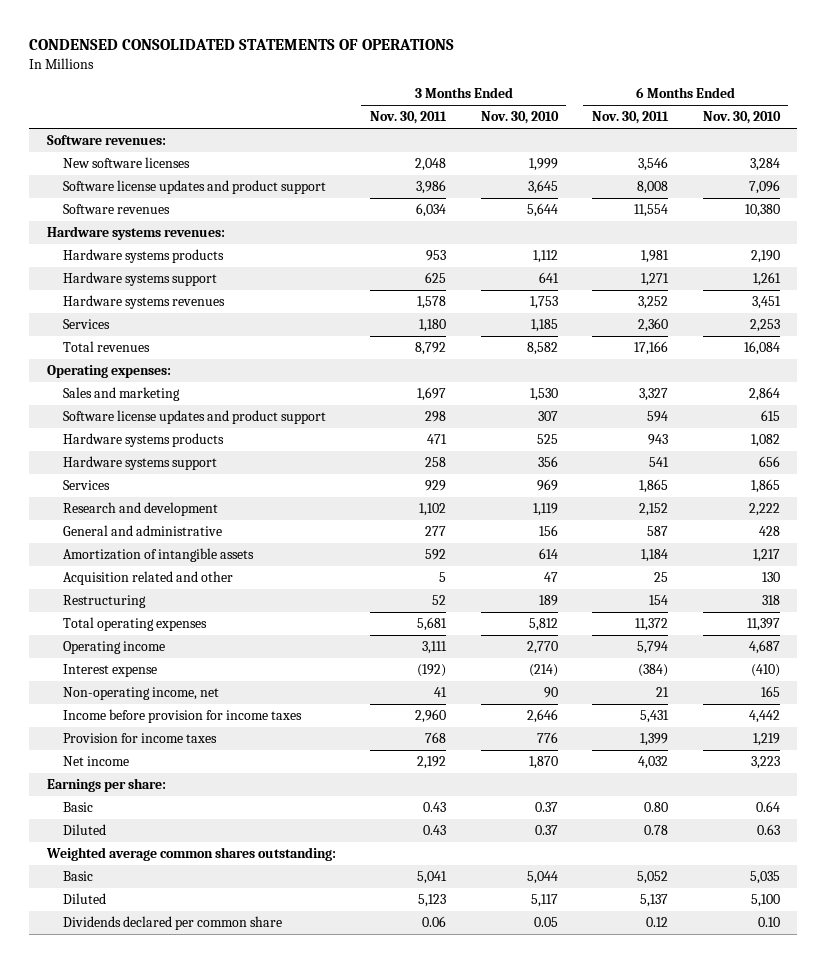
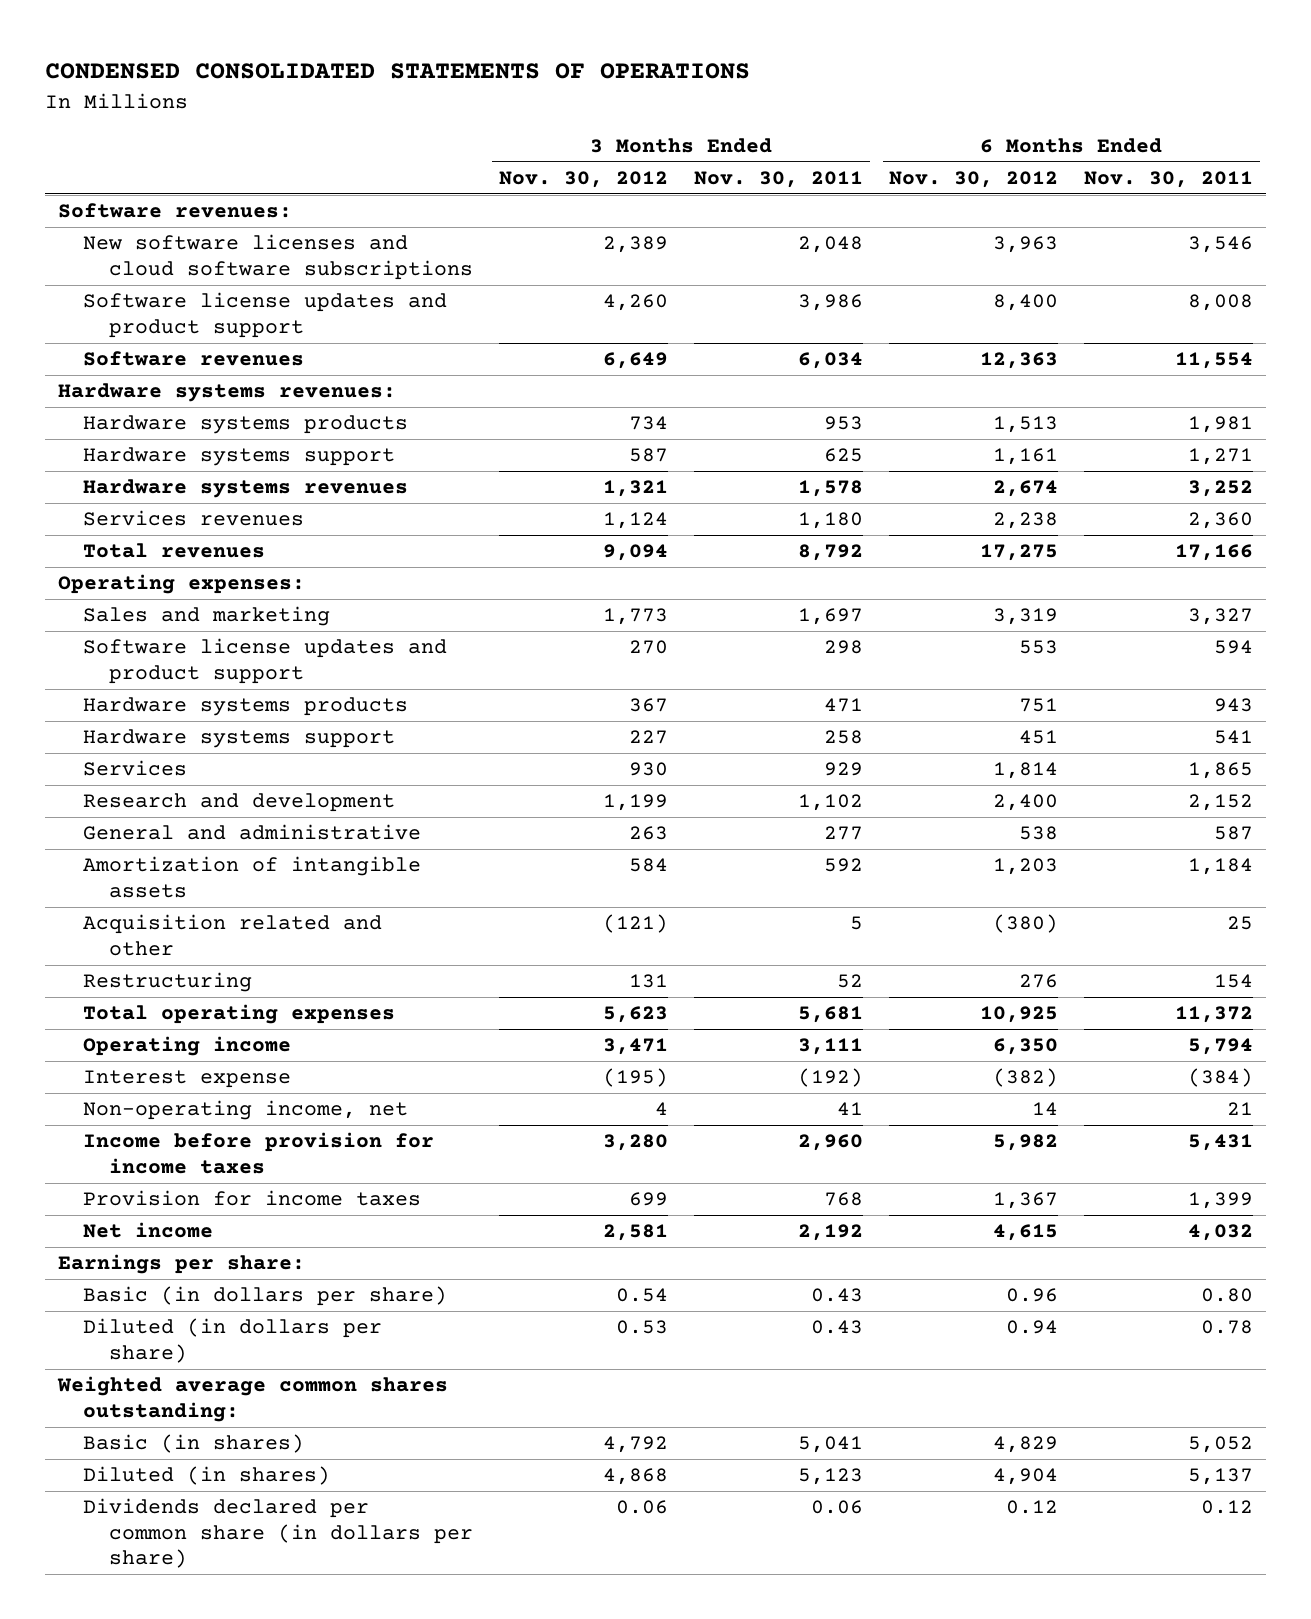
- | 3 Months Ended Nov. 30, 2011 | 3 Months Ended Nov. 30, 2010 | 6 Months Ended Nov. 30, 2011 | 6 Months Ended Nov. 30, 2010
+ | 3 Months Ended Nov. 30, 2012 | 3 Months Ended Nov. 30, 2011 | 6 Months Ended Nov. 30, 2012 | 6 Months Ended Nov. 30, 2011
- New software licenses | 2,048 | 1,999 | 3,546 | 3,284
+ New software licenses and cloud software subscriptions | 2,389 | 2,048 | 3,963 | 3,546
- Services | 1,180 | 1,185 | 2,360 | 2,253
+ Services revenues | 1,124 | 1,180 | 2,238 | 2,360
- Basic | 0.43 | 0.37 | 0.80 | 0.64
- Diluted | 0.43 | 0.37 | 0.78 | 0.63
+ Basic (in dollars per share) | 0.54 | 0.43 | 0.96 | 0.80
+ Diluted (in dollars per share) | 0.53 | 0.43 | 0.94 | 0.78
- Basic | 5,041 | 5,044 | 5,052 | 5,035
- Diluted | 5,123 | 5,117 | 5,137 | 5,100
- Dividends declared per common share | 0.06 | 0.05 | 0.12 | 0.10
+ Basic (in shares) | 4,792 | 5,041 | 4,829 | 5,052
+ Diluted (in shares) | 4,868 | 5,123 | 4,904 | 5,137
+ Dividends declared per common share (in dollars per share) | 0.06 | 0.06 | 0.12 | 0.12

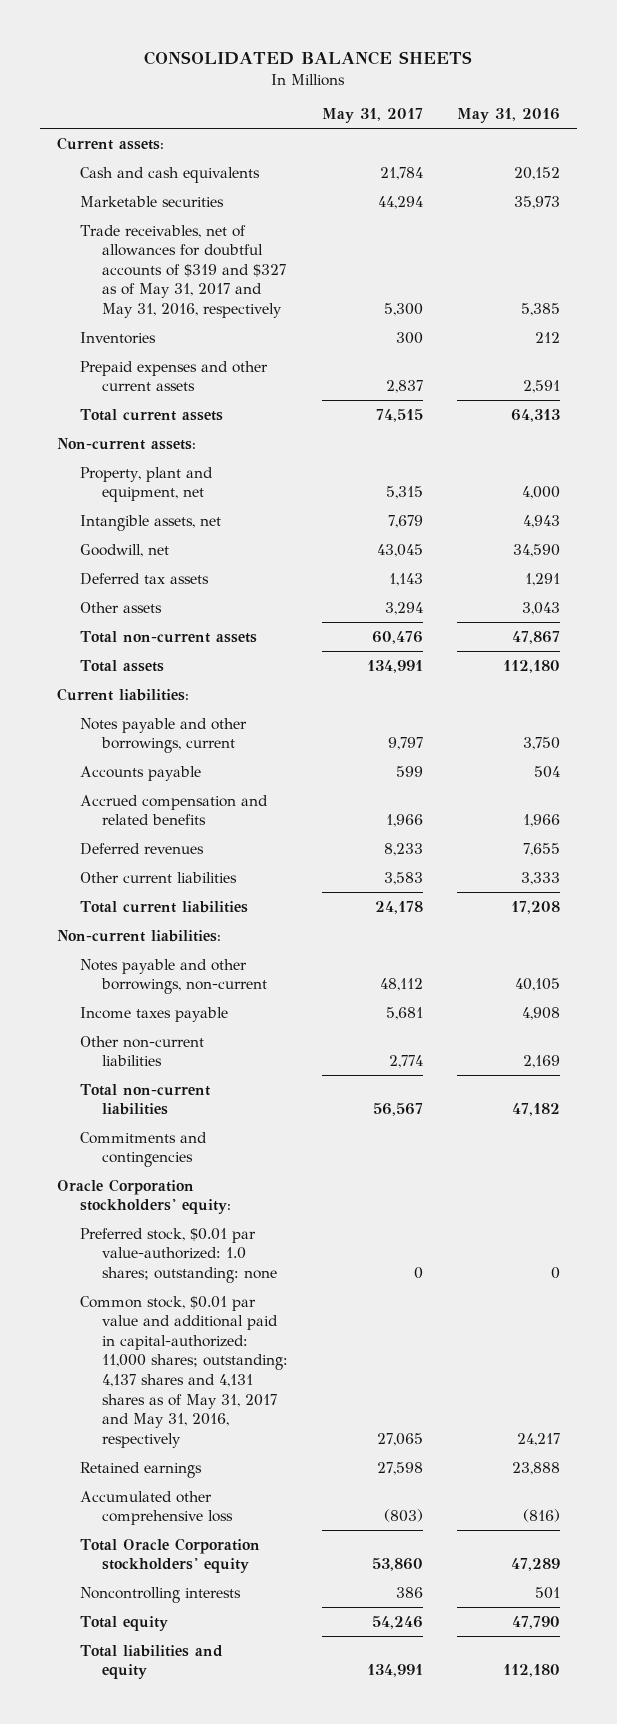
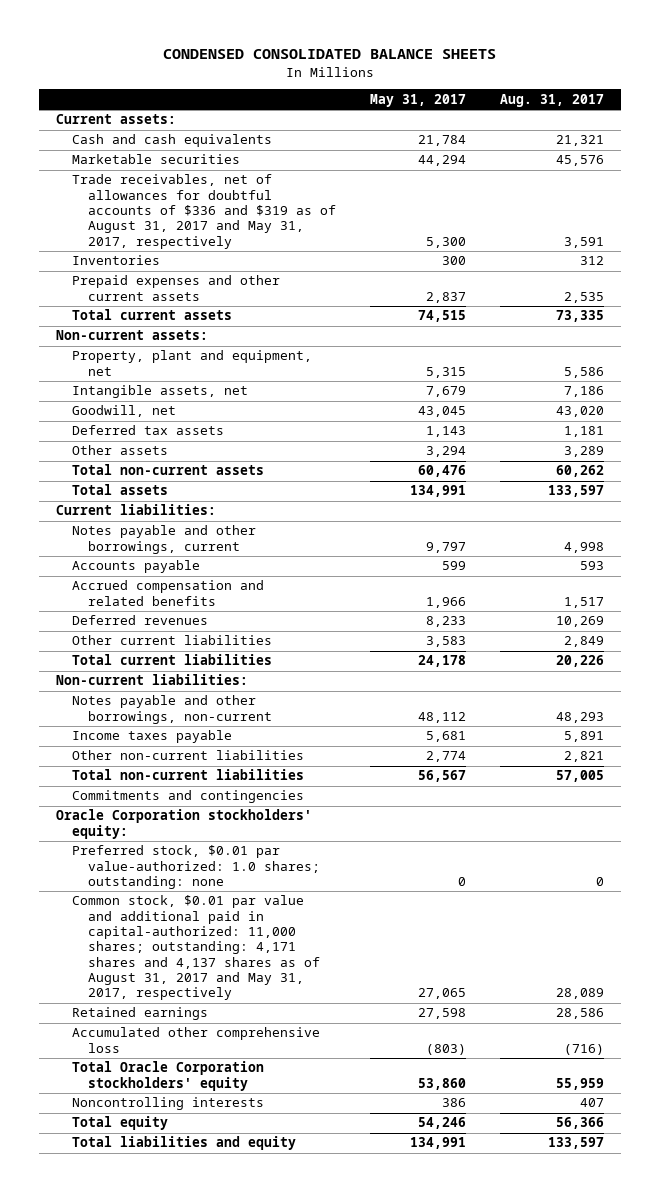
- CONSOLIDATED BALANCE SHEETS
+ CONDENSED CONSOLIDATED BALANCE SHEETS
- | May 31, 2017 | May 31, 2016
+ | May 31, 2017 | Aug. 31, 2017
- Trade receivables, net of allowances for doubtful accounts of $319 and $327 as of May 31, 2017 and May 31, 2016, respectively | 5,300 | 5,385
+ Trade receivables, net of allowances for doubtful accounts of $336 and $319 as of August 31, 2017 and May 31, 2017, respectively | 5,300 | 3,591
- Common stock, $0.01 par value and additional paid in capital-authorized: 11,000 shares; outstanding: 4,137 shares and 4,131 shares as of May 31, 2017 and May 31, 2016, respectively | 27,065 | 24,217
+ Common stock, $0.01 par value and additional paid in capital-authorized: 11,000 shares; outstanding: 4,171 shares and 4,137 shares as of August 31, 2017 and May 31, 2017, respectively | 27,065 | 28,089

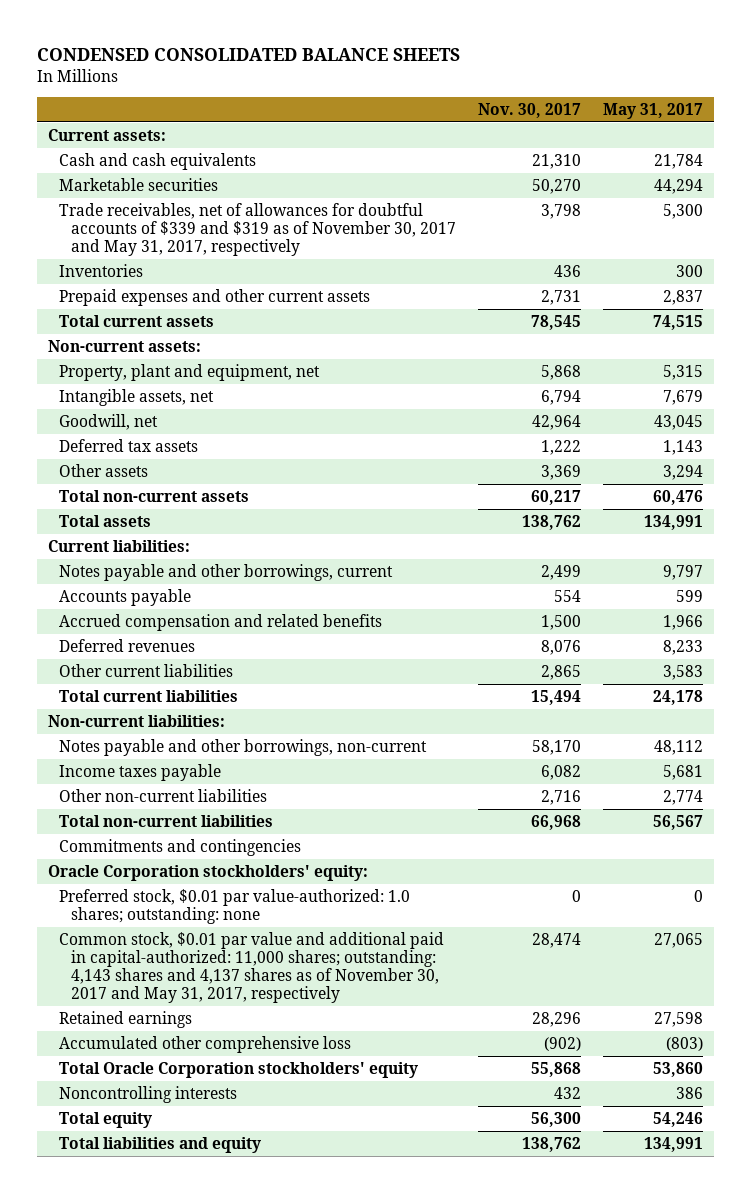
- | May 31, 2017 | Aug. 31, 2017
+ | Nov. 30, 2017 | May 31, 2017
- Trade receivables, net of allowances for doubtful accounts of $336 and $319 as of August 31, 2017 and May 31, 2017, respectively | 5,300 | 3,591
+ Trade receivables, net of allowances for doubtful accounts of $339 and $319 as of November 30, 2017 and May 31, 2017, respectively | 3,798 | 5,300
- Common stock, $0.01 par value and additional paid in capital-authorized: 11,000 shares; outstanding: 4,171 shares and 4,137 shares as of August 31, 2017 and May 31, 2017, respectively | 27,065 | 28,089
+ Common stock, $0.01 par value and additional paid in capital-authorized: 11,000 shares; outstanding: 4,143 shares and 4,137 shares as of November 30, 2017 and May 31, 2017, respectively | 28,474 | 27,065

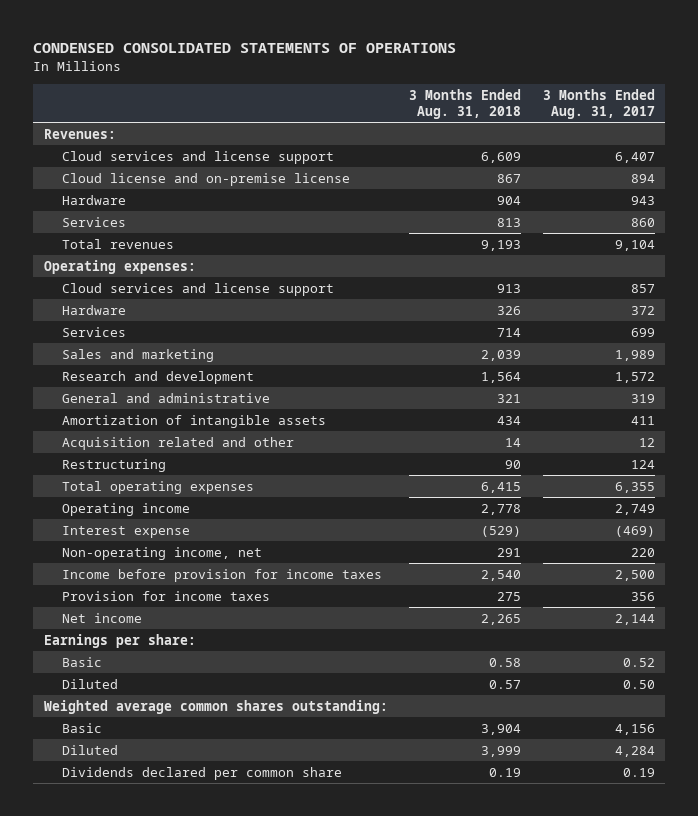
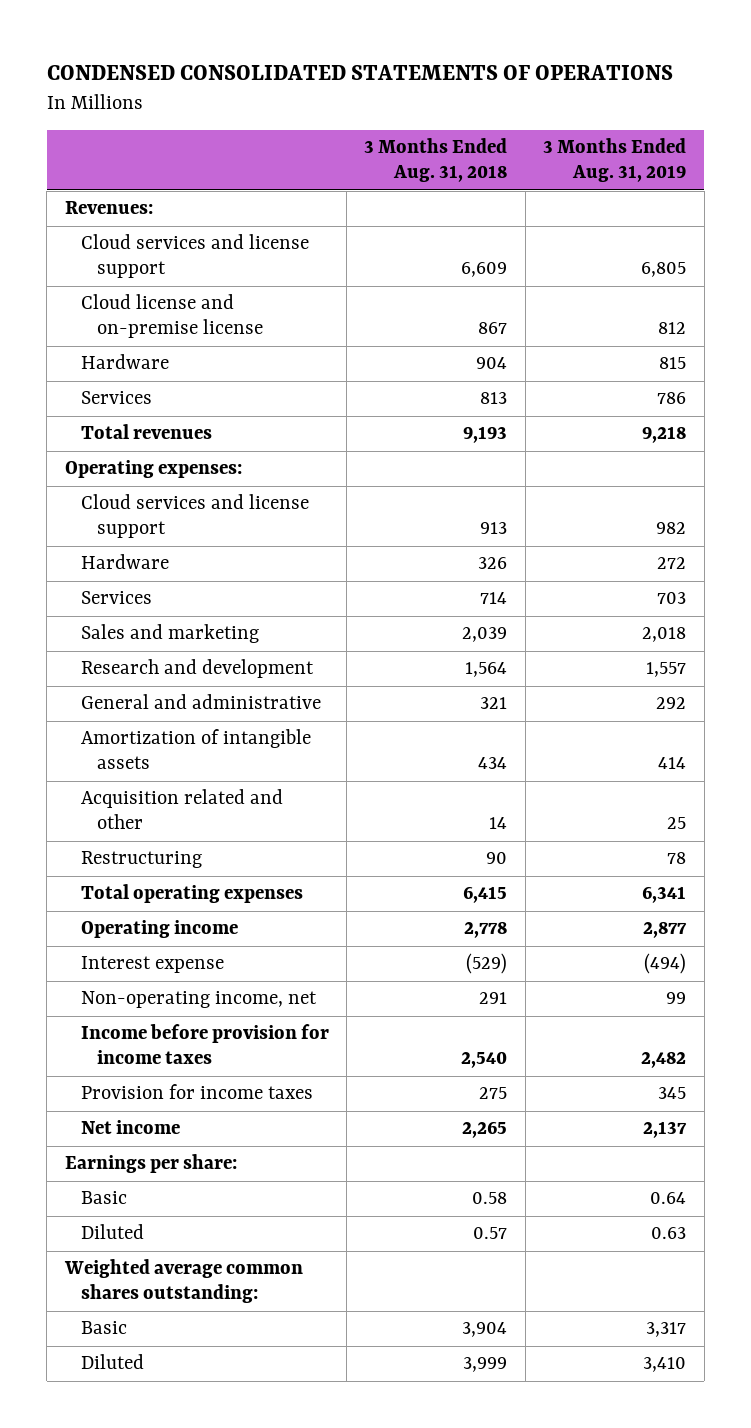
- | 3 Months Ended Aug. 31, 2018 | 3 Months Ended Aug. 31, 2017
+ | 3 Months Ended Aug. 31, 2018 | 3 Months Ended Aug. 31, 2019
- Dividends declared per common share | 0.19 | 0.19

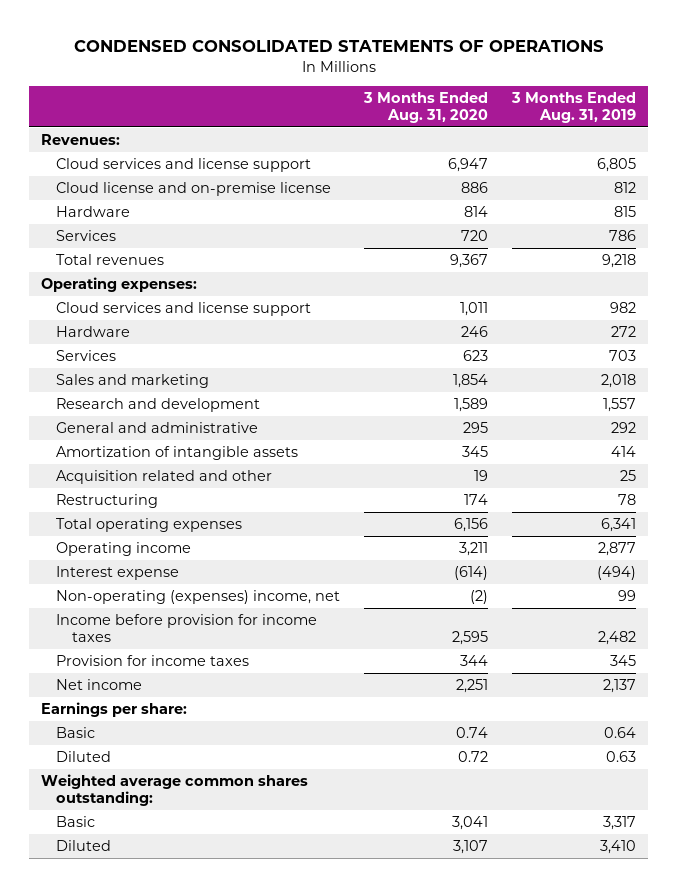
- | 3 Months Ended Aug. 31, 2018 | 3 Months Ended Aug. 31, 2019
+ | 3 Months Ended Aug. 31, 2020 | 3 Months Ended Aug. 31, 2019
- Non-operating income, net | 291 | 99
+ Non-operating (expenses) income, net | (2) | 99

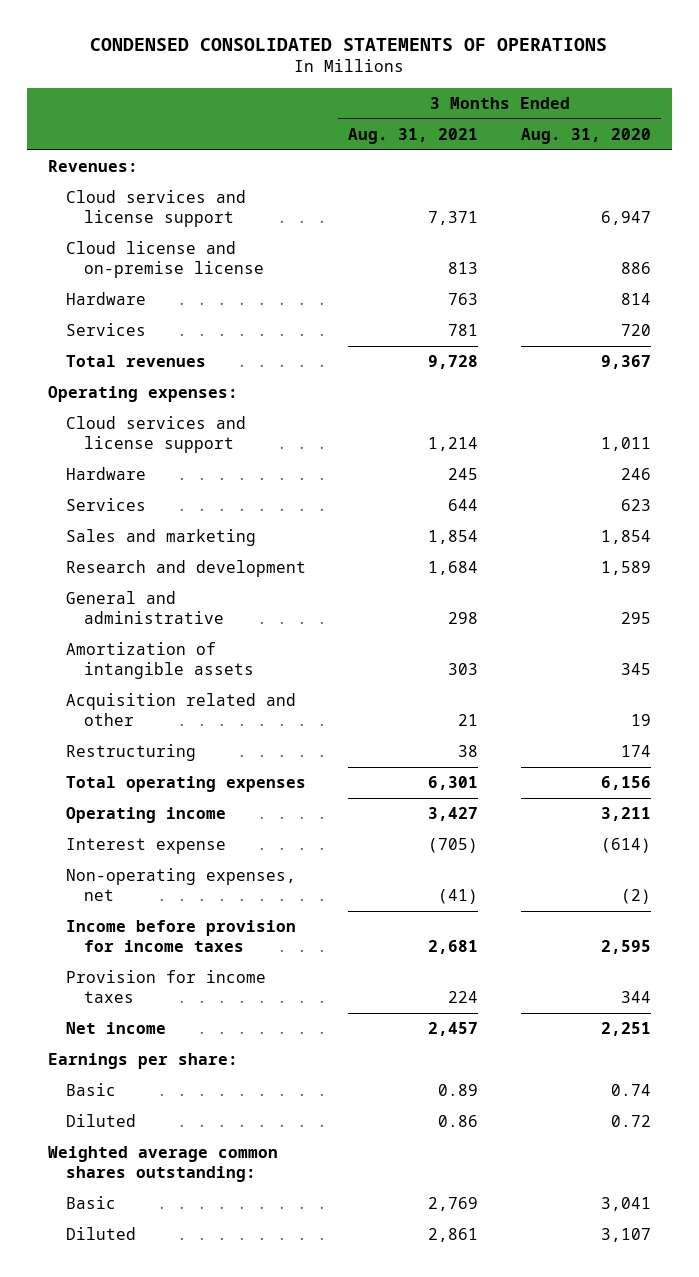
- | 3 Months Ended Aug. 31, 2020 | 3 Months Ended Aug. 31, 2019
+ | 3 Months Ended Aug. 31, 2021 | 3 Months Ended Aug. 31, 2020
- Non-operating (expenses) income, net | (2) | 99
+ Non-operating expenses, net | (41) | (2)

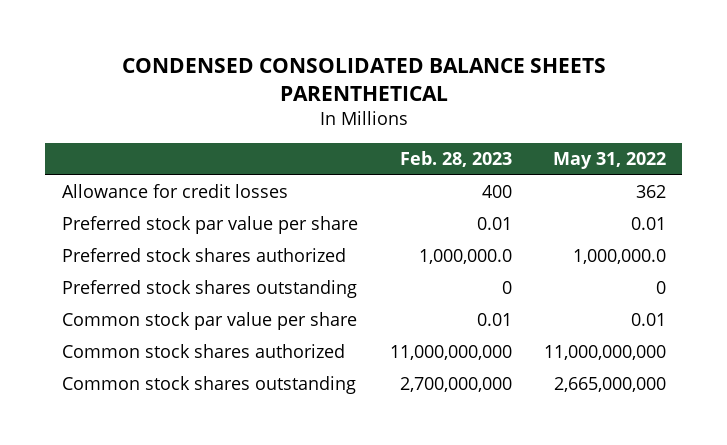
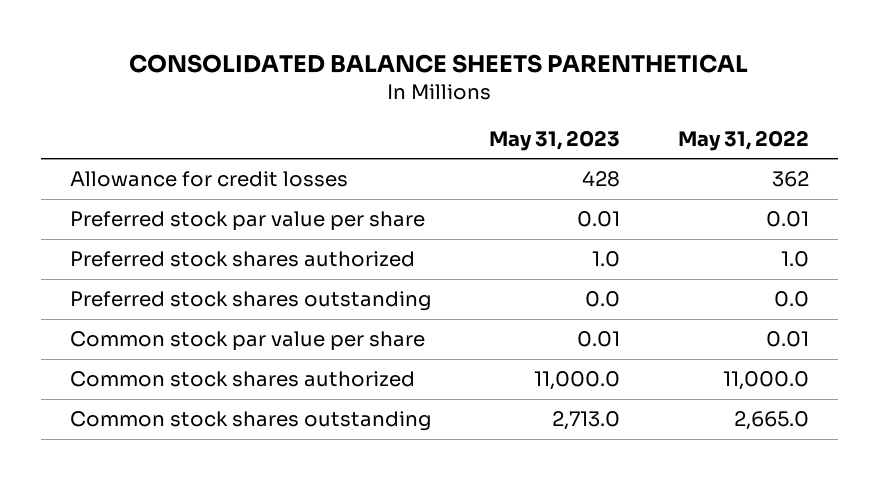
- CONDENSED CONSOLIDATED BALANCE SHEETS PARENTHETICAL
+ CONSOLIDATED BALANCE SHEETS PARENTHETICAL
- | Feb. 28, 2023 | May 31, 2022
+ | May 31, 2023 | May 31, 2022
- Preferred stock shares authorized | 1,000,000.0 | 1,000,000.0
- Preferred stock shares outstanding | 0 | 0
+ Preferred stock shares authorized | 1.0 | 1.0
+ Preferred stock shares outstanding | 0.0 | 0.0
- Common stock shares authorized | 11,000,000,000 | 11,000,000,000
- Common stock shares outstanding | 2,700,000,000 | 2,665,000,000
+ Common stock shares authorized | 11,000.0 | 11,000.0
+ Common stock shares outstanding | 2,713.0 | 2,665.0

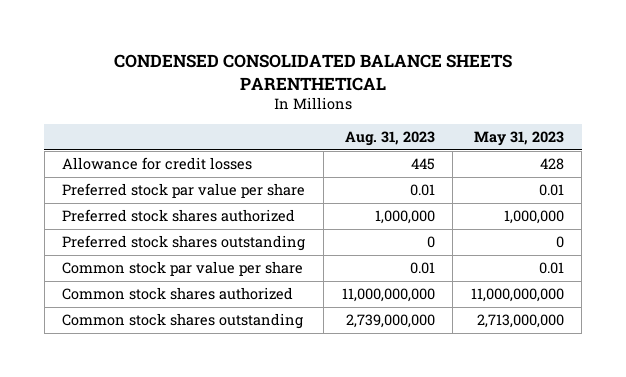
- CONSOLIDATED BALANCE SHEETS PARENTHETICAL
+ CONDENSED CONSOLIDATED BALANCE SHEETS PARENTHETICAL
- | May 31, 2023 | May 31, 2022
+ | Aug. 31, 2023 | May 31, 2023
- Preferred stock shares authorized | 1.0 | 1.0
- Preferred stock shares outstanding | 0.0 | 0.0
+ Preferred stock shares authorized | 1,000,000 | 1,000,000
+ Preferred stock shares outstanding | 0 | 0
- Common stock shares authorized | 11,000.0 | 11,000.0
- Common stock shares outstanding | 2,713.0 | 2,665.0
+ Common stock shares authorized | 11,000,000,000 | 11,000,000,000
+ Common stock shares outstanding | 2,739,000,000 | 2,713,000,000

